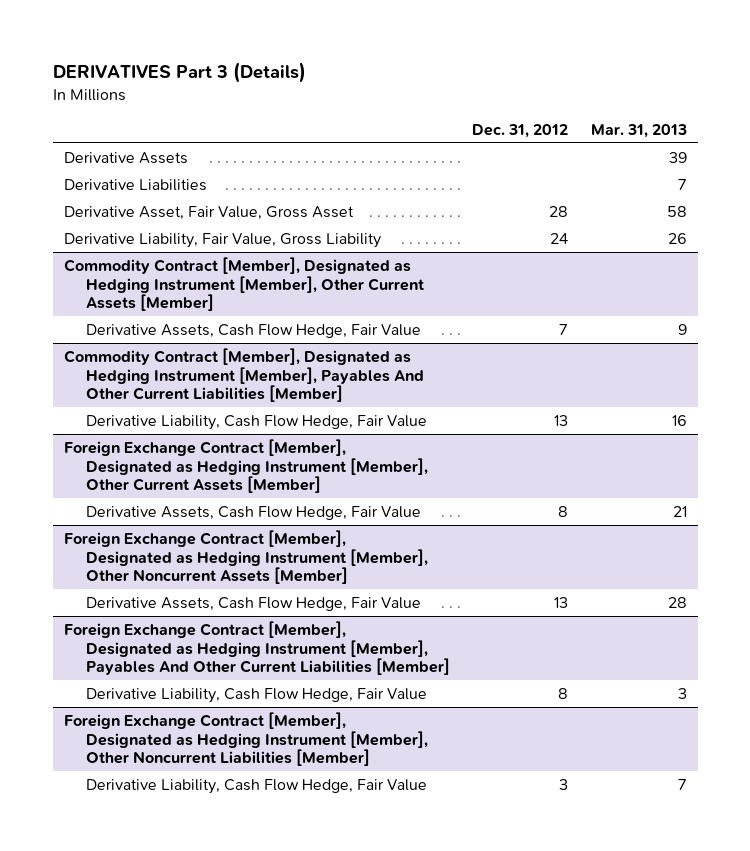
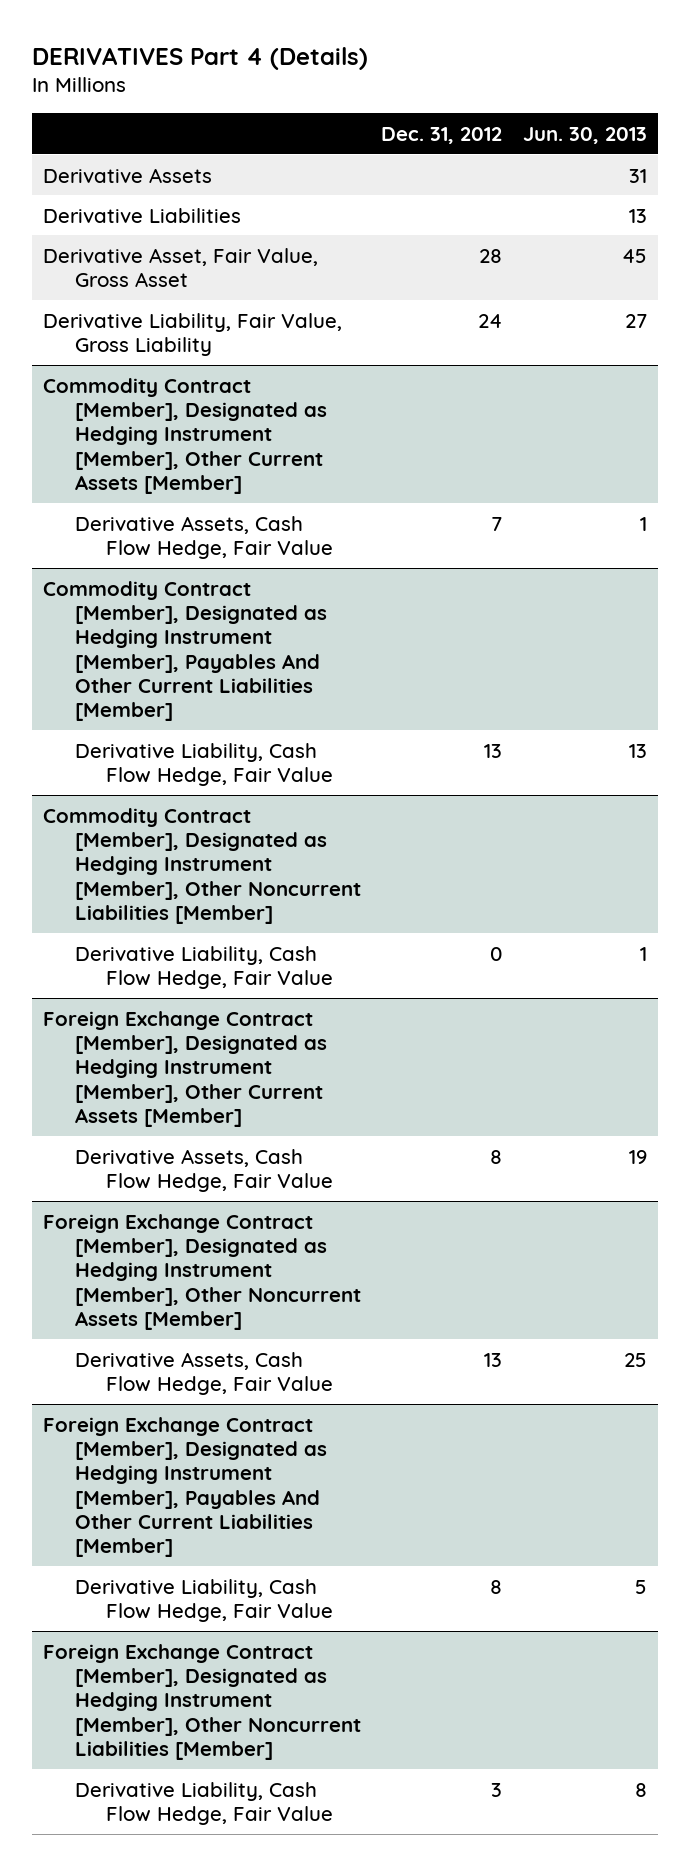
- DERIVATIVES Part 3 (Details)
+ DERIVATIVES Part 4 (Details)
- | Dec. 31, 2012 | Mar. 31, 2013
+ | Dec. 31, 2012 | Jun. 30, 2013
+ Commodity Contract [Member], Designated as Hedging Instrument [Member], Other Noncurrent Liabilities [Member]
+ Derivative Liability, Cash Flow Hedge, Fair Value | 0 | 1

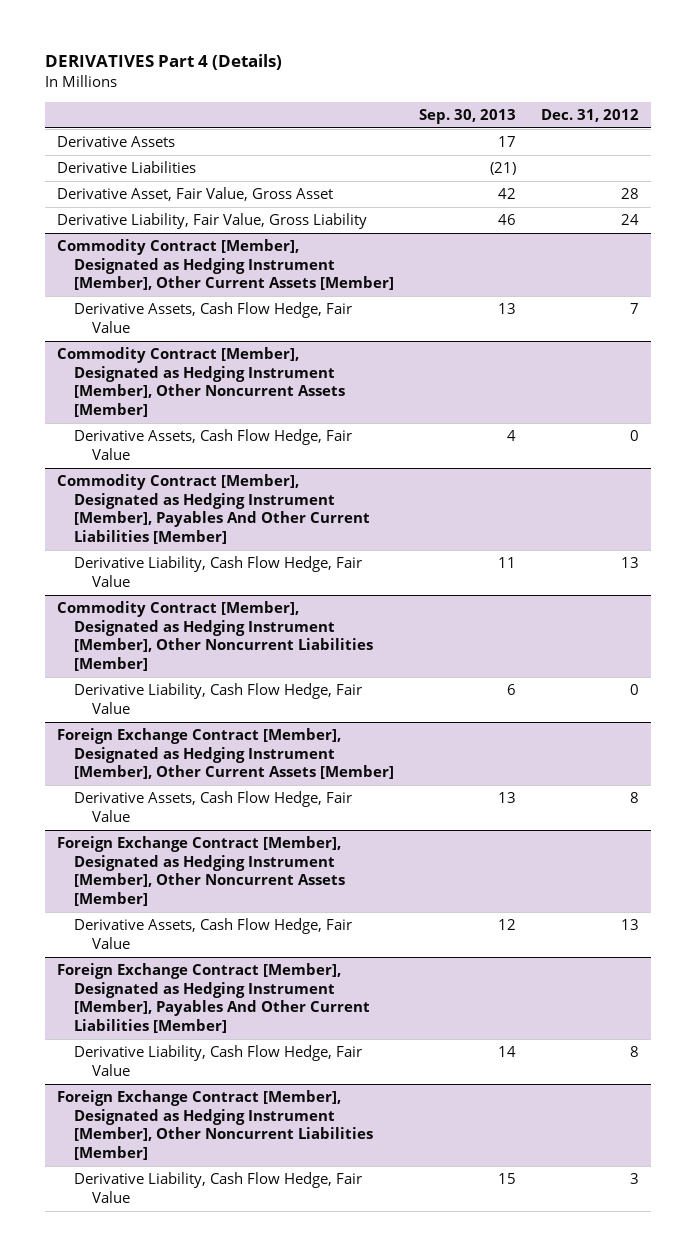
- | Dec. 31, 2012 | Jun. 30, 2013
+ | Sep. 30, 2013 | Dec. 31, 2012
+ Commodity Contract [Member], Designated as Hedging Instrument [Member], Other Noncurrent Assets [Member]
+ Derivative Assets, Cash Flow Hedge, Fair Value | 4 | 0

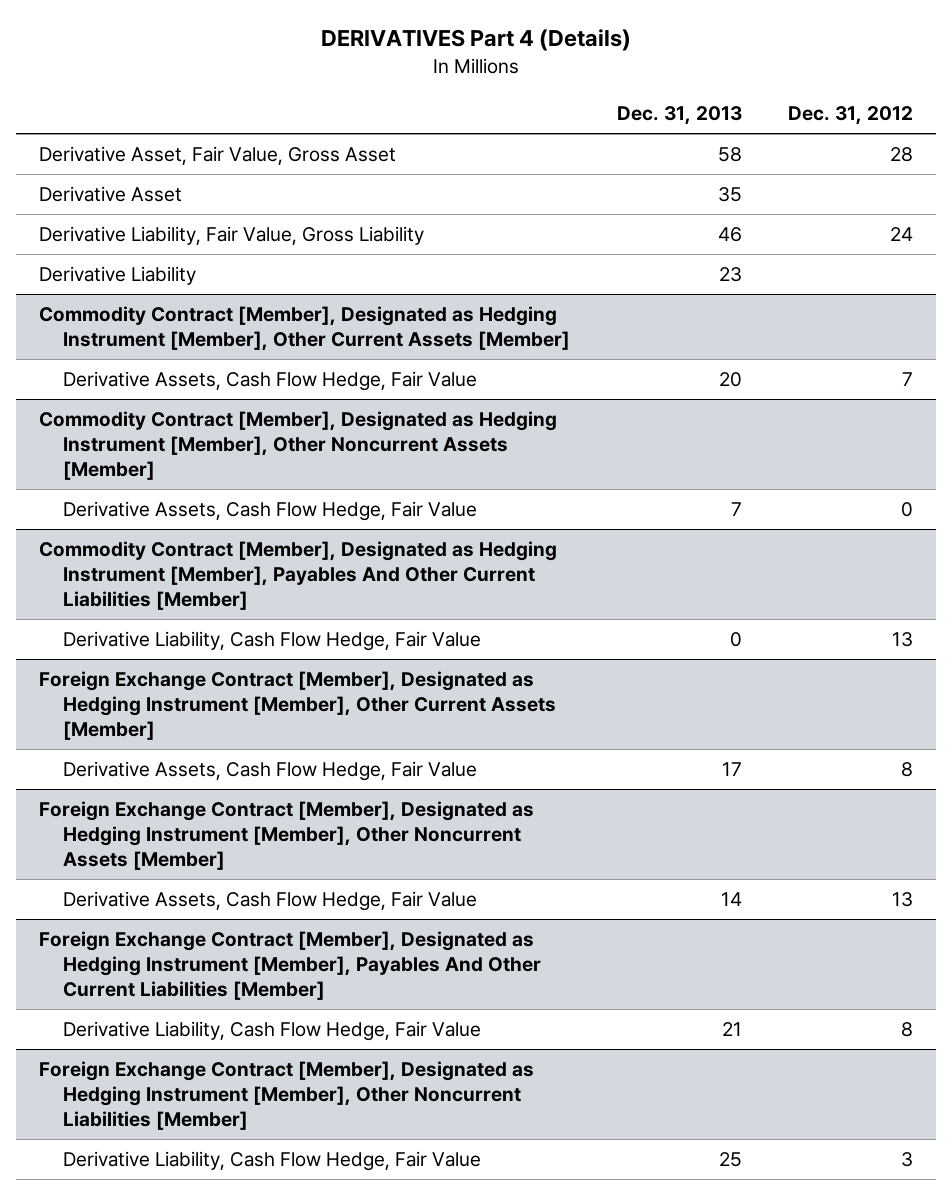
- | Sep. 30, 2013 | Dec. 31, 2012
+ | Dec. 31, 2013 | Dec. 31, 2012
- Derivative Assets | 17 |
- Derivative Liabilities | (21) |
+ Derivative Asset | 35 |
+ Derivative Liability | 23 |
- Commodity Contract [Member], Designated as Hedging Instrument [Member], Other Noncurrent Liabilities [Member]
- Derivative Liability, Cash Flow Hedge, Fair Value | 6 | 0

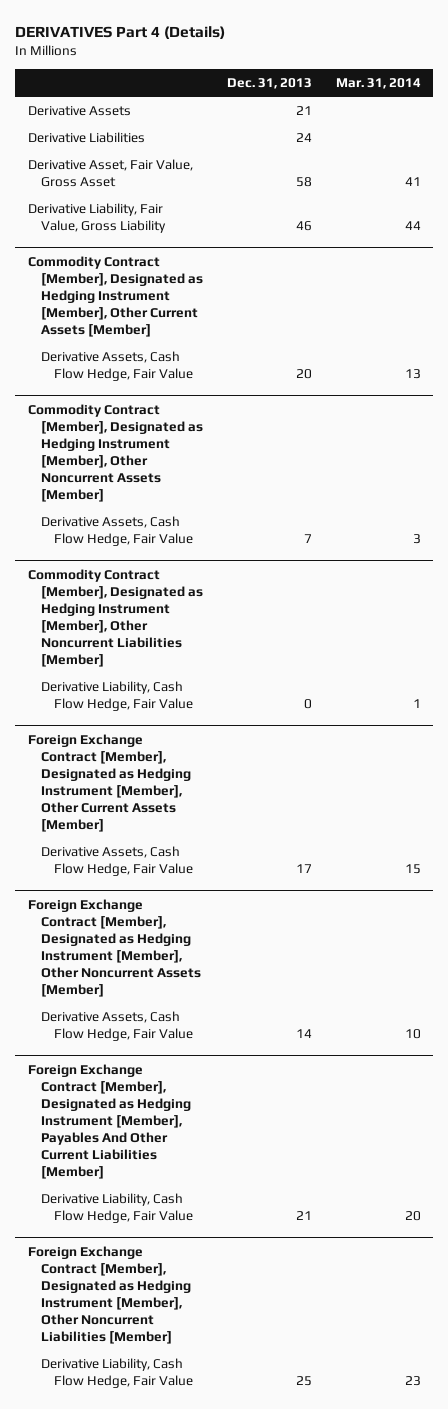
- | Dec. 31, 2013 | Dec. 31, 2012
+ | Dec. 31, 2013 | Mar. 31, 2014
+ Derivative Assets | 21 |
+ Derivative Liabilities | 24 |
- Derivative Asset | 35 |
- Derivative Liability | 23 |
- Commodity Contract [Member], Designated as Hedging Instrument [Member], Payables And Other Current Liabilities [Member]
+ Commodity Contract [Member], Designated as Hedging Instrument [Member], Other Noncurrent Liabilities [Member]

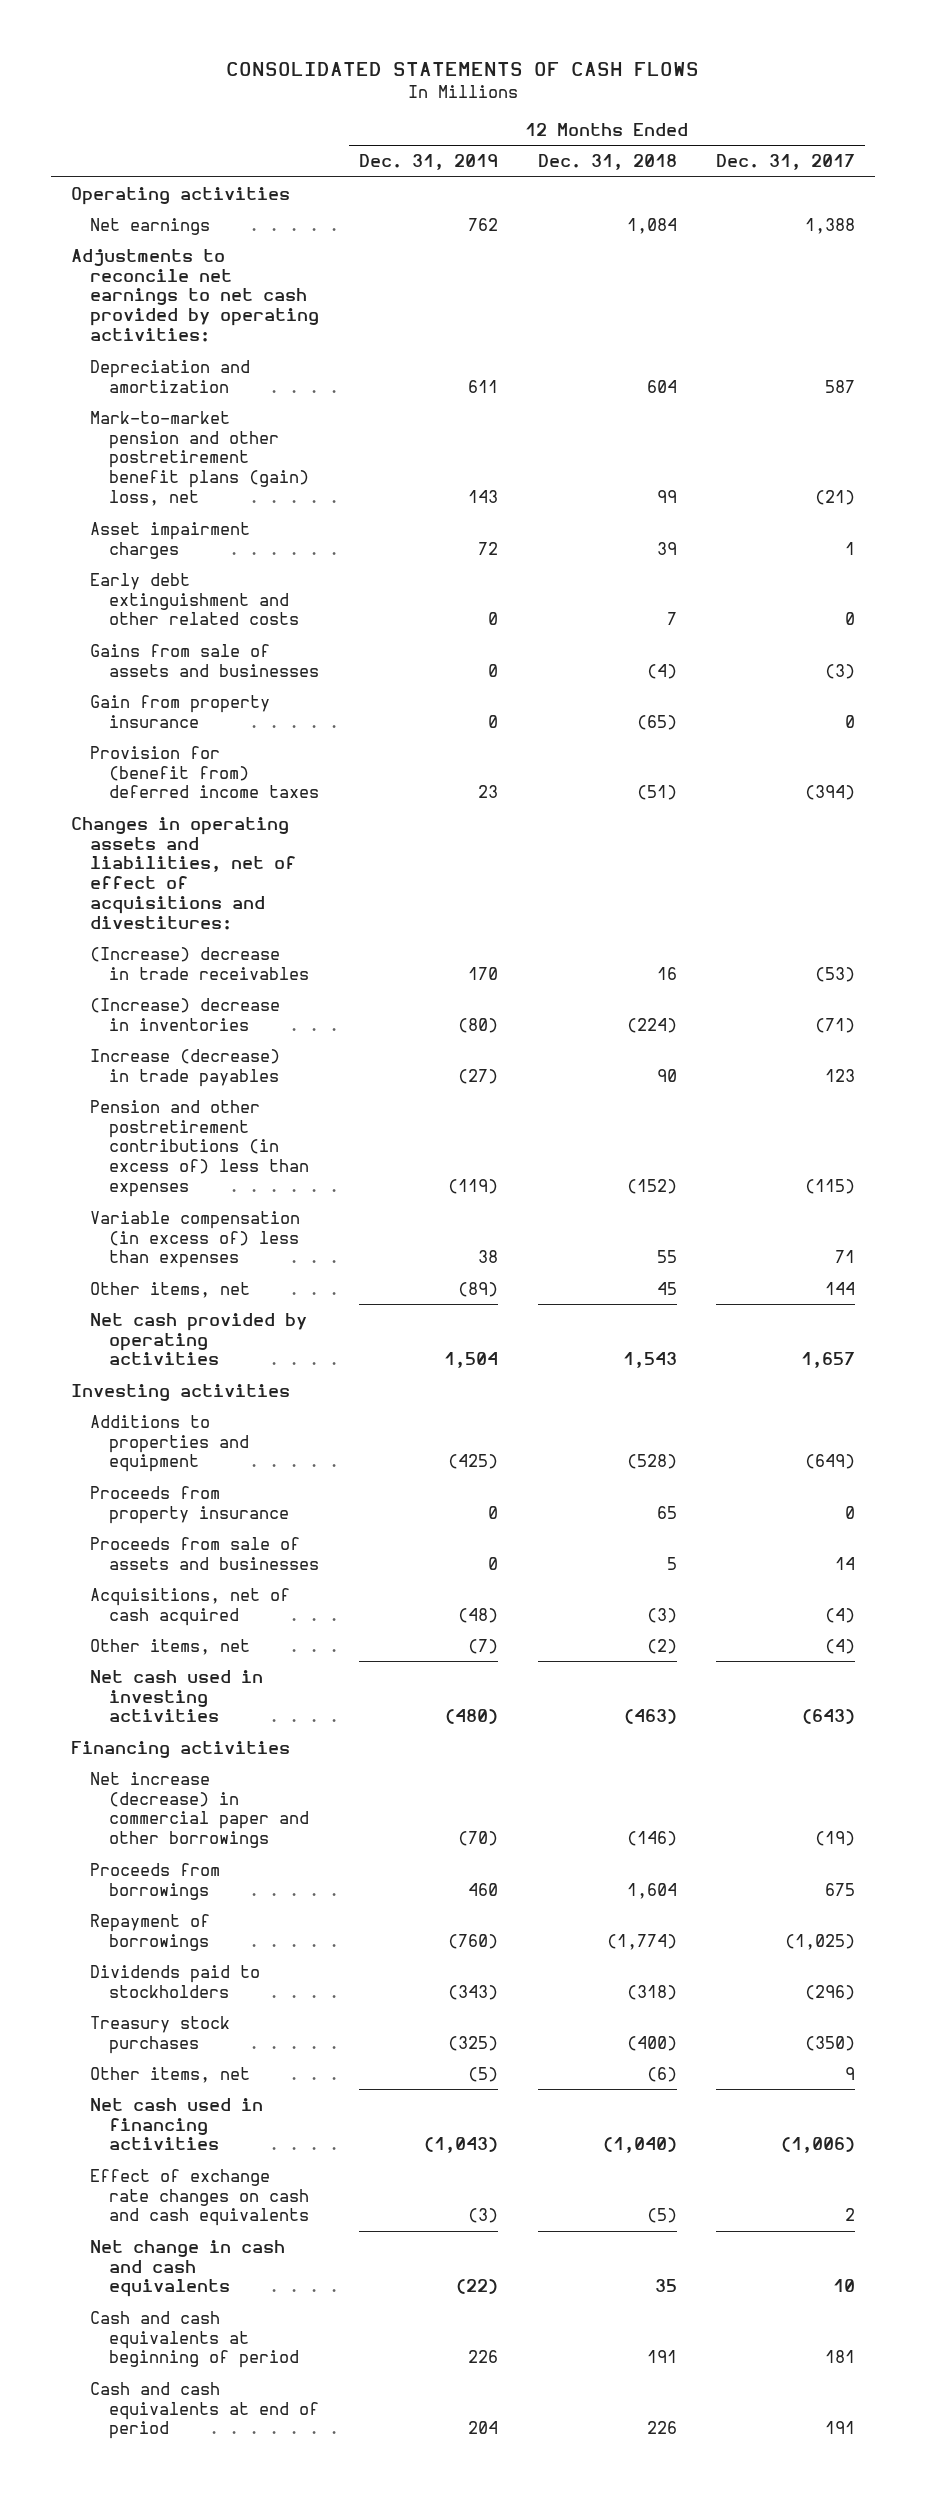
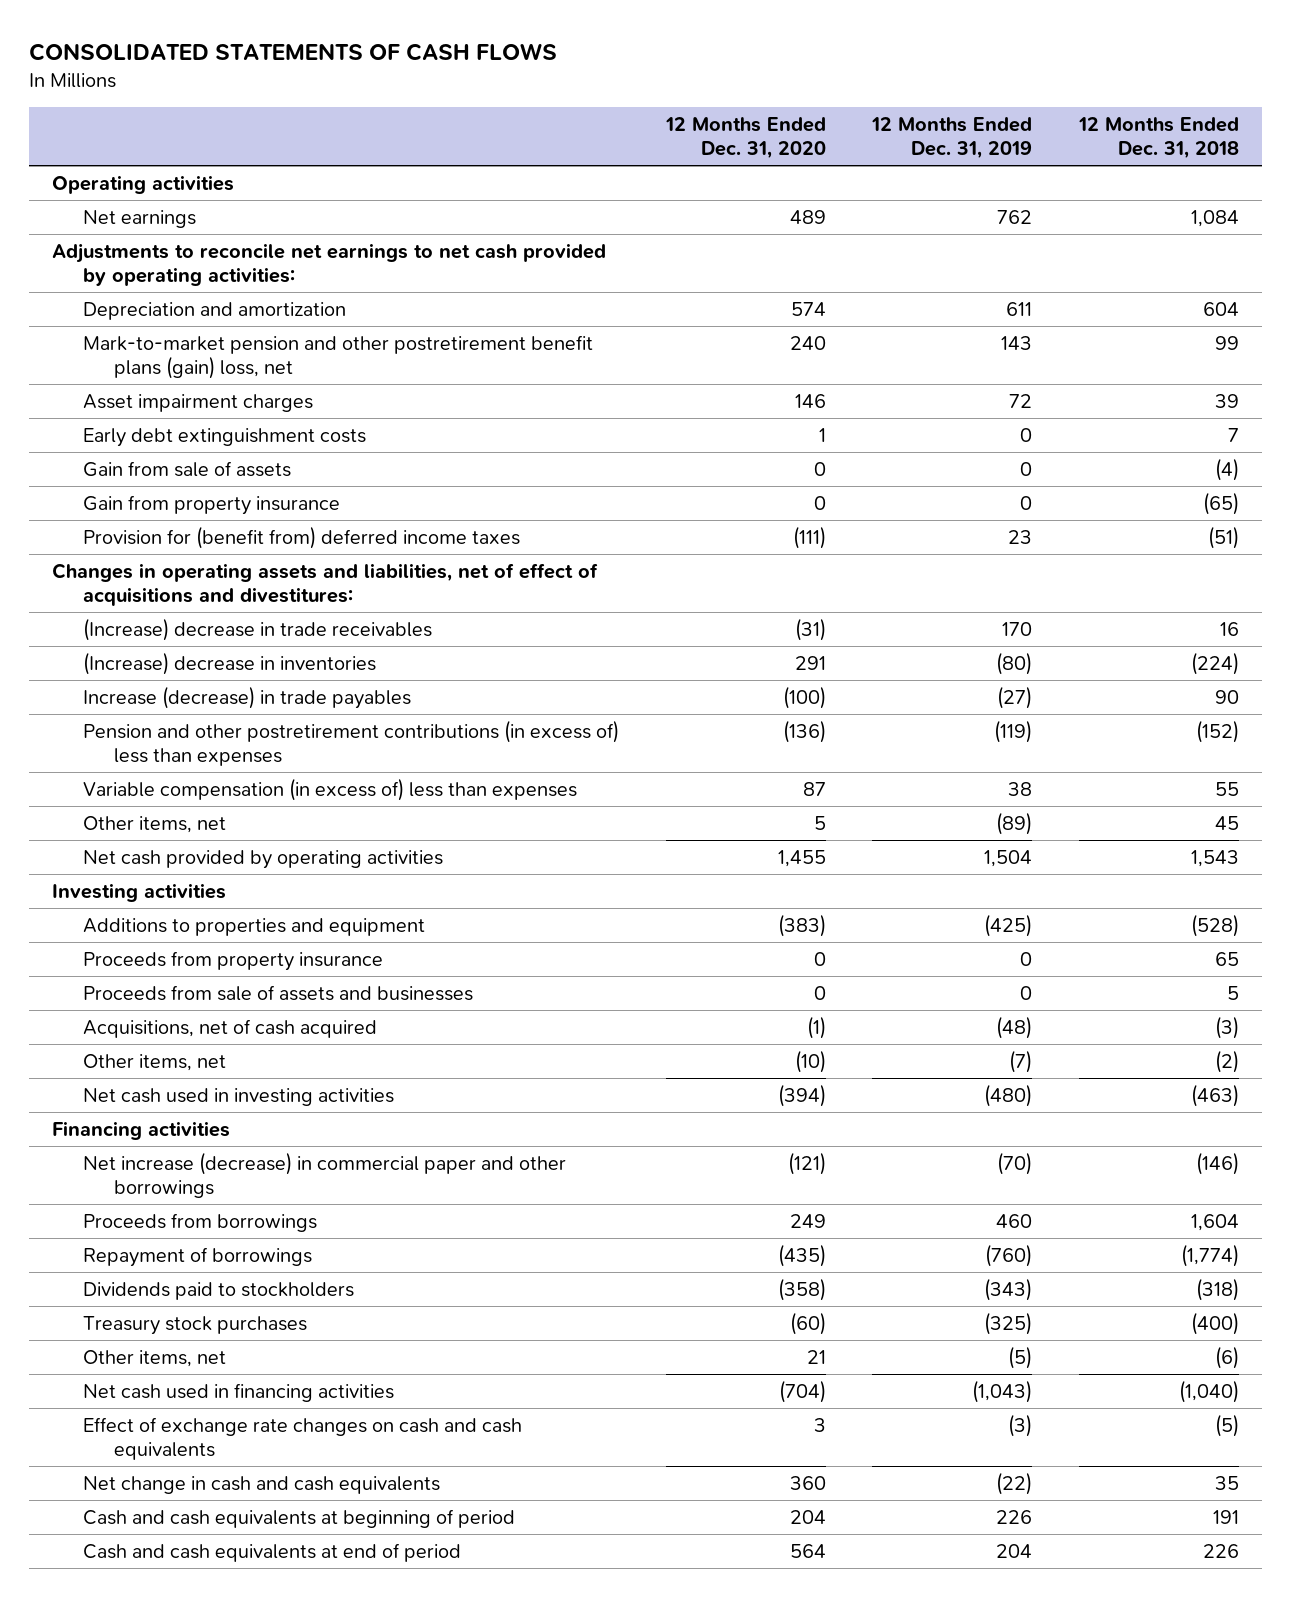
- | 12 Months Ended Dec. 31, 2019 | 12 Months Ended Dec. 31, 2018 | 12 Months Ended Dec. 31, 2017
+ | 12 Months Ended Dec. 31, 2020 | 12 Months Ended Dec. 31, 2019 | 12 Months Ended Dec. 31, 2018
- Early debt extinguishment and other related costs | 0 | 7 | 0
- Gains from sale of assets and businesses | 0 | (4) | (3)
+ Early debt extinguishment costs | 1 | 0 | 7
+ Gain from sale of assets | 0 | 0 | (4)

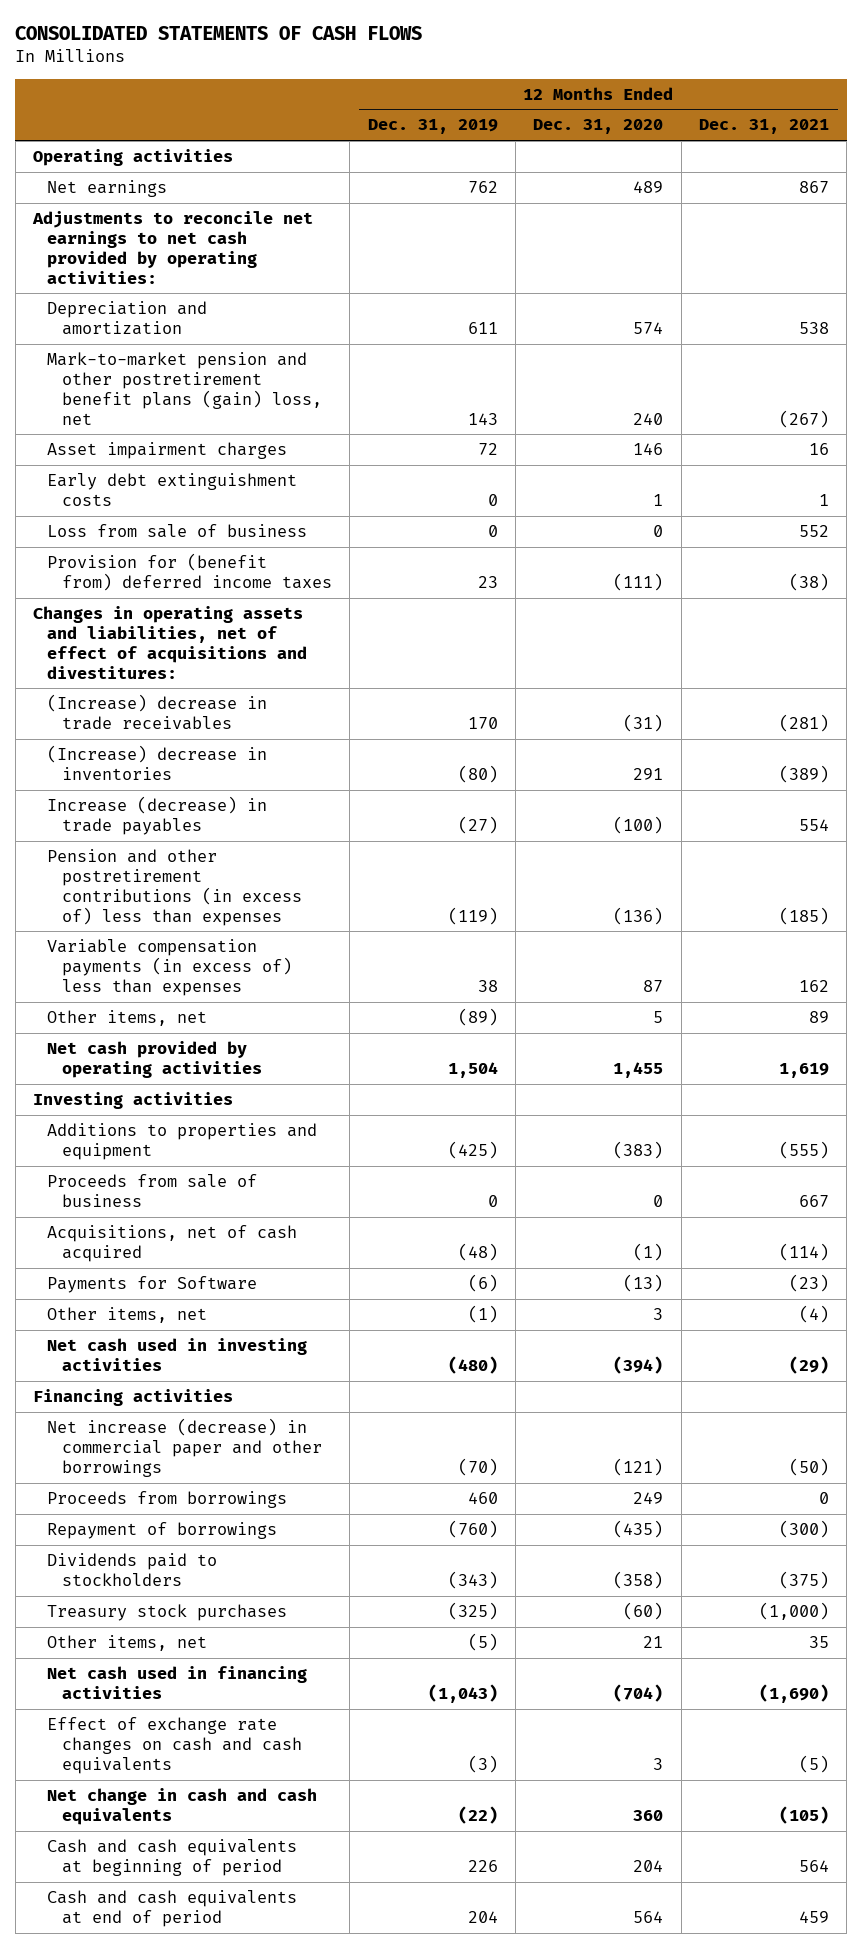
- | 12 Months Ended Dec. 31, 2020 | 12 Months Ended Dec. 31, 2019 | 12 Months Ended Dec. 31, 2018
+ | 12 Months Ended Dec. 31, 2019 | 12 Months Ended Dec. 31, 2020 | 12 Months Ended Dec. 31, 2021
- Gain from sale of assets | 0 | 0 | (4)
- Gain from property insurance | 0 | 0 | (65)
+ Loss from sale of business | 0 | 0 | 552
- Variable compensation (in excess of) less than expenses | 87 | 38 | 55
+ Variable compensation payments (in excess of) less than expenses | 38 | 87 | 162
- Proceeds from property insurance | 0 | 0 | 65
- Proceeds from sale of assets and businesses | 0 | 0 | 5
+ Proceeds from sale of business | 0 | 0 | 667
- Other items, net | (10) | (7) | (2)
+ Payments for Software | (6) | (13) | (23)
+ Other items, net | (1) | 3 | (4)

